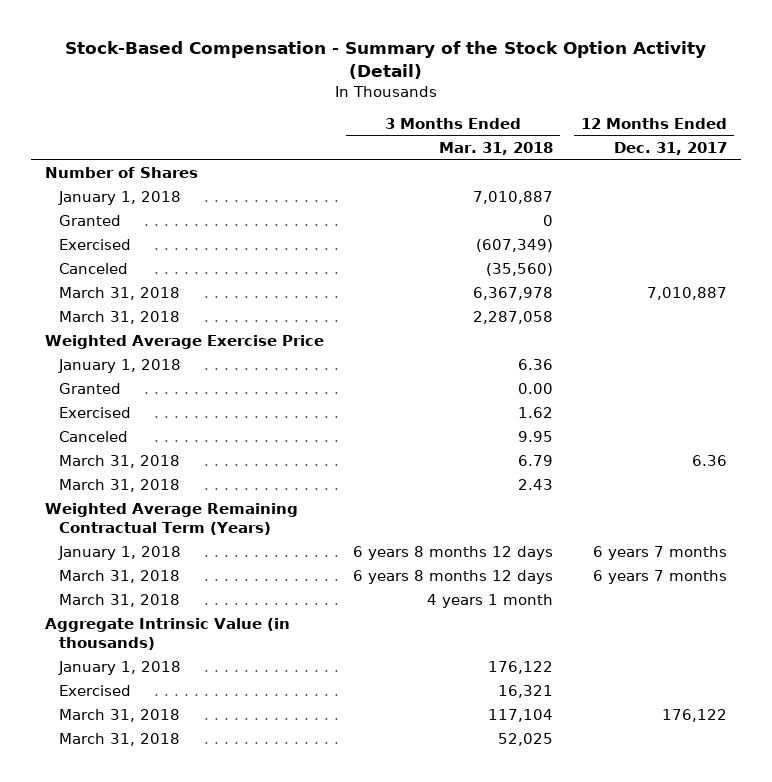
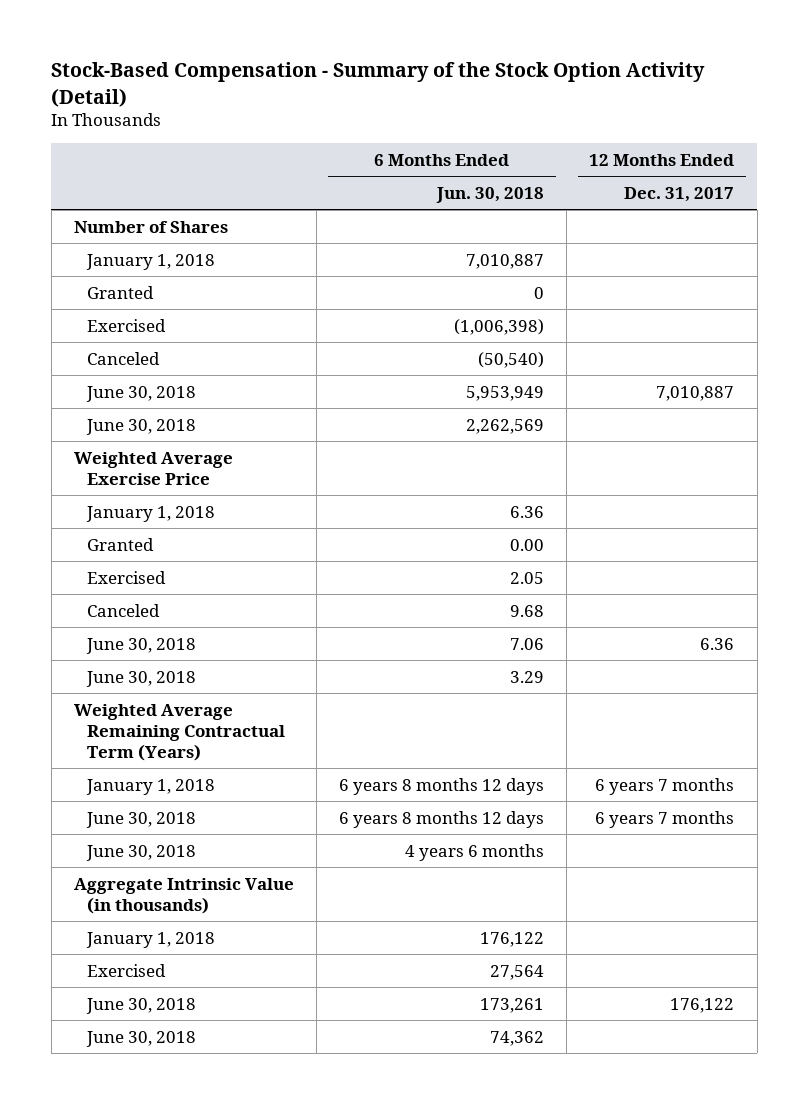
- | 3 Months Ended Mar. 31, 2018 | 12 Months Ended Dec. 31, 2017
+ | 6 Months Ended Jun. 30, 2018 | 12 Months Ended Dec. 31, 2017
- March 31, 2018 | 6,367,978 | 7,010,887
- March 31, 2018 | 2,287,058 |
+ June 30, 2018 | 5,953,949 | 7,010,887
+ June 30, 2018 | 2,262,569 |
- March 31, 2018 | 6.79 | 6.36
- March 31, 2018 | 2.43 |
+ June 30, 2018 | 7.06 | 6.36
+ June 30, 2018 | 3.29 |
- March 31, 2018 | 6 years 8 months 12 days | 6 years 7 months
- March 31, 2018 | 4 years 1 month |
+ June 30, 2018 | 6 years 8 months 12 days | 6 years 7 months
+ June 30, 2018 | 4 years 6 months |
- March 31, 2018 | 117,104 | 176,122
- March 31, 2018 | 52,025 |
+ June 30, 2018 | 173,261 | 176,122
+ June 30, 2018 | 74,362 |

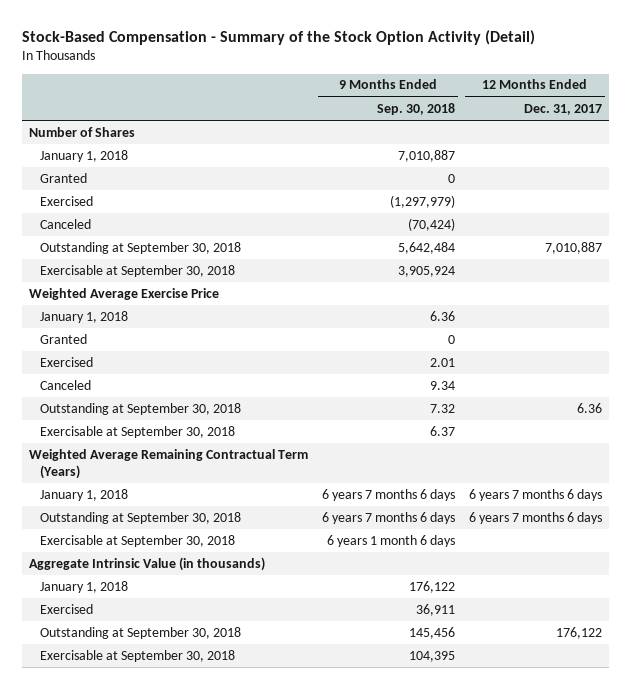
- | 6 Months Ended Jun. 30, 2018 | 12 Months Ended Dec. 31, 2017
+ | 9 Months Ended Sep. 30, 2018 | 12 Months Ended Dec. 31, 2017
- June 30, 2018 | 5,953,949 | 7,010,887
- June 30, 2018 | 2,262,569 |
+ Outstanding at September 30, 2018 | 5,642,484 | 7,010,887
+ Exercisable at September 30, 2018 | 3,905,924 |
- June 30, 2018 | 7.06 | 6.36
- June 30, 2018 | 3.29 |
+ Outstanding at September 30, 2018 | 7.32 | 6.36
+ Exercisable at September 30, 2018 | 6.37 |
- January 1, 2018 | 6 years 8 months 12 days | 6 years 7 months
- June 30, 2018 | 6 years 8 months 12 days | 6 years 7 months
- June 30, 2018 | 4 years 6 months |
+ January 1, 2018 | 6 years 7 months 6 days | 6 years 7 months 6 days
+ Outstanding at September 30, 2018 | 6 years 7 months 6 days | 6 years 7 months 6 days
+ Exercisable at September 30, 2018 | 6 years 1 month 6 days |
- June 30, 2018 | 173,261 | 176,122
- June 30, 2018 | 74,362 |
+ Outstanding at September 30, 2018 | 145,456 | 176,122
+ Exercisable at September 30, 2018 | 104,395 |

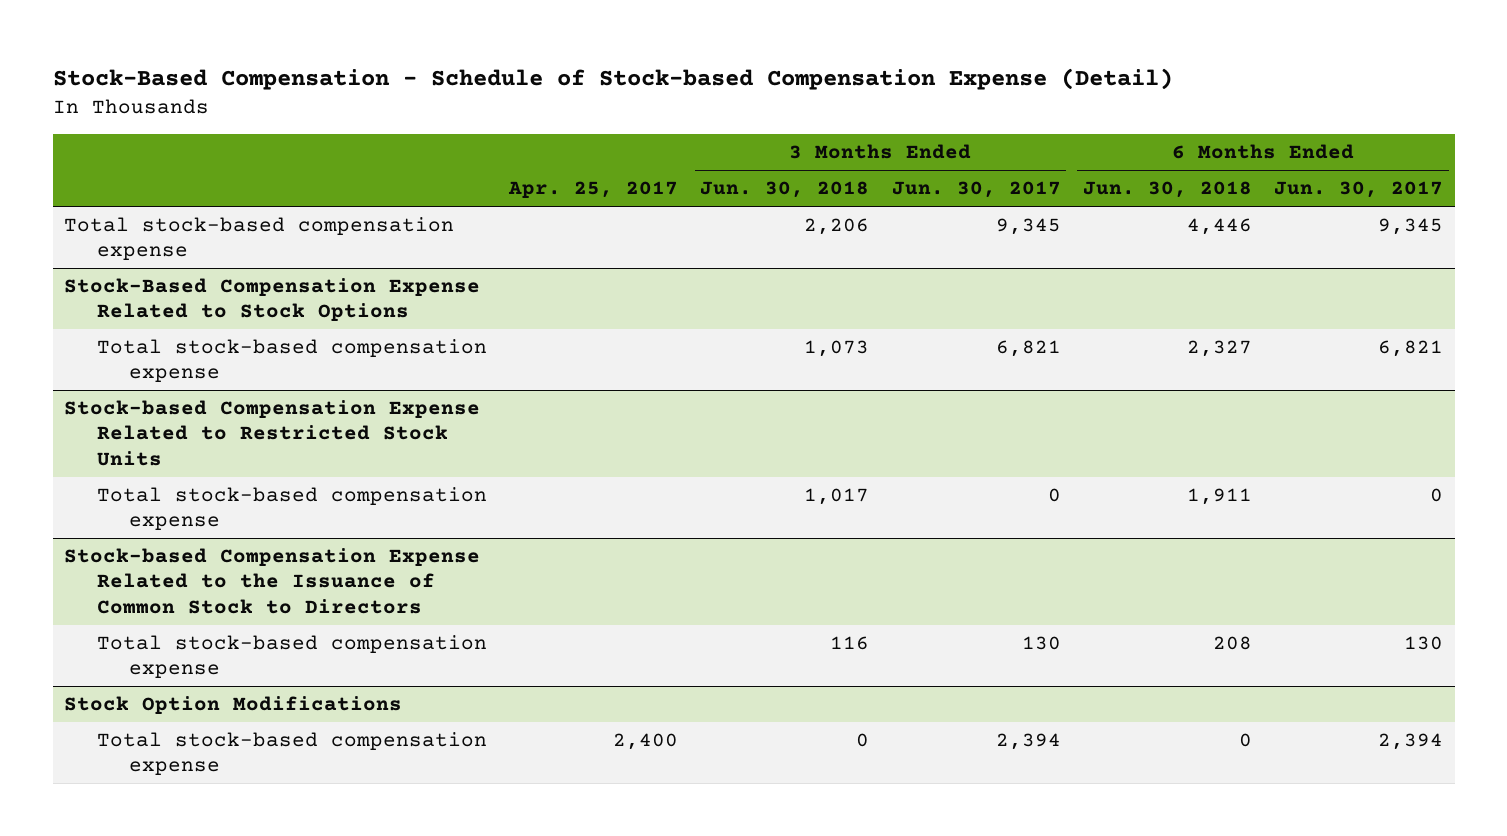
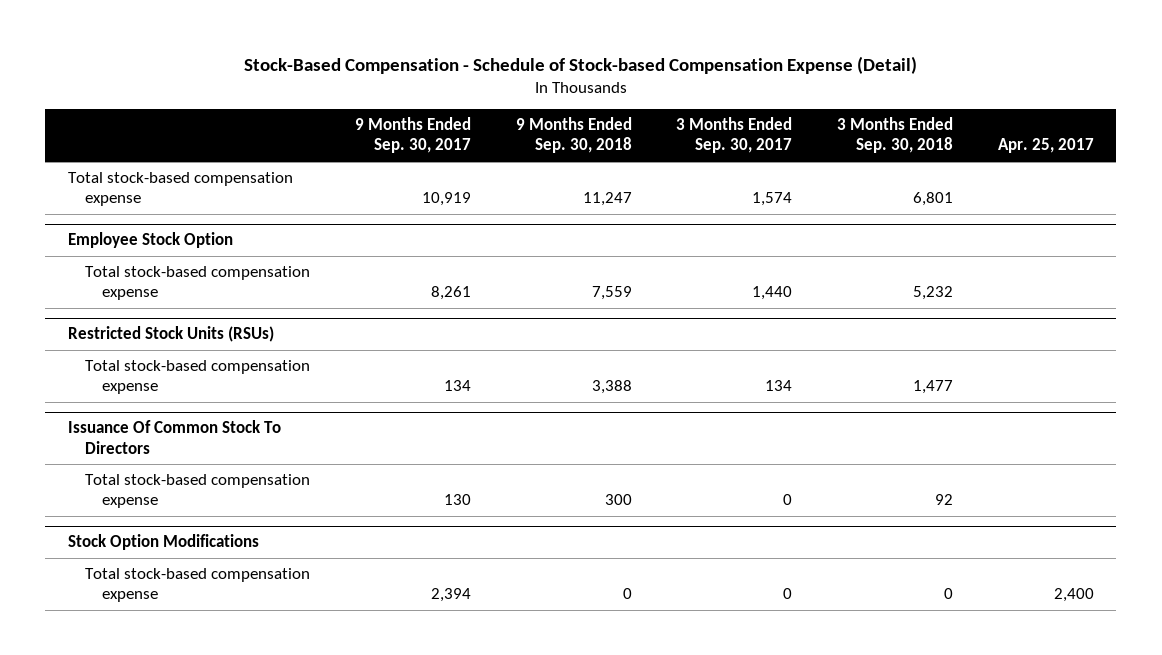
- | Apr. 25, 2017 | 3 Months Ended Jun. 30, 2018 | 3 Months Ended Jun. 30, 2017 | 6 Months Ended Jun. 30, 2018 | 6 Months Ended Jun. 30, 2017
+ | 9 Months Ended Sep. 30, 2017 | 9 Months Ended Sep. 30, 2018 | 3 Months Ended Sep. 30, 2017 | 3 Months Ended Sep. 30, 2018 | Apr. 25, 2017
- Stock-Based Compensation Expense Related to Stock Options
+ Employee Stock Option
- Stock-based Compensation Expense Related to Restricted Stock Units
+ Restricted Stock Units (RSUs)
- Stock-based Compensation Expense Related to the Issuance of Common Stock to Directors
+ Issuance Of Common Stock To Directors

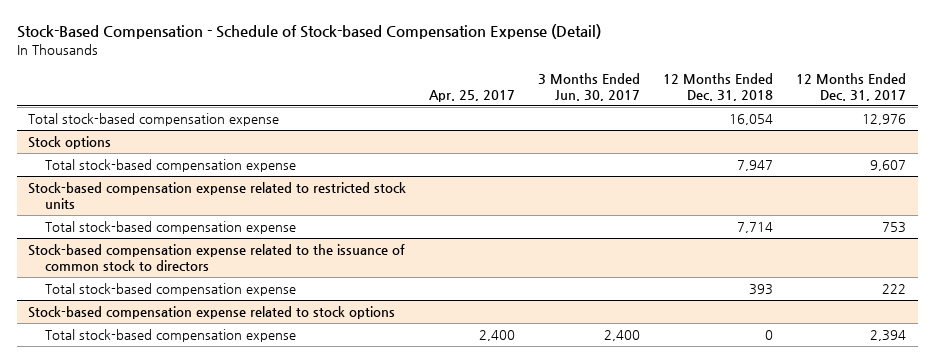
- | 9 Months Ended Sep. 30, 2017 | 9 Months Ended Sep. 30, 2018 | 3 Months Ended Sep. 30, 2017 | 3 Months Ended Sep. 30, 2018 | Apr. 25, 2017
+ | Apr. 25, 2017 | 3 Months Ended Jun. 30, 2017 | 12 Months Ended Dec. 31, 2018 | 12 Months Ended Dec. 31, 2017
- Employee Stock Option
+ Stock options
- Restricted Stock Units (RSUs)
+ Stock-based compensation expense related to restricted stock units
- Issuance Of Common Stock To Directors
+ Stock-based compensation expense related to the issuance of common stock to directors
- Stock Option Modifications
+ Stock-based compensation expense related to stock options

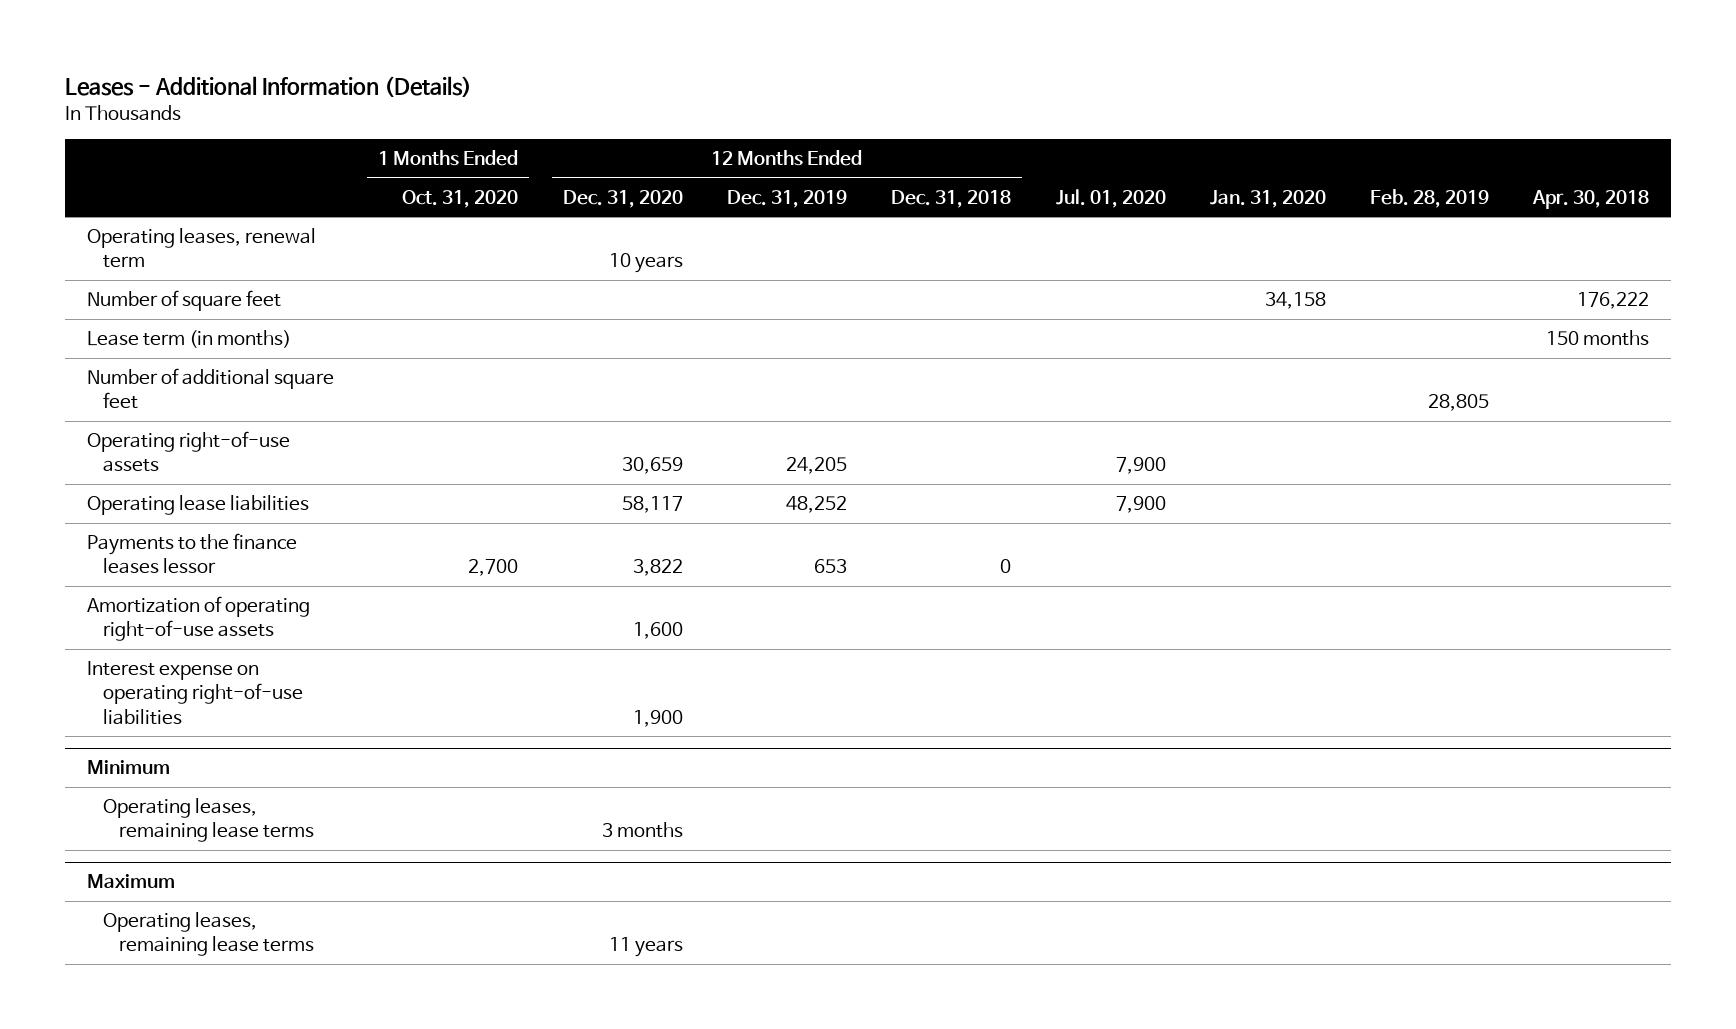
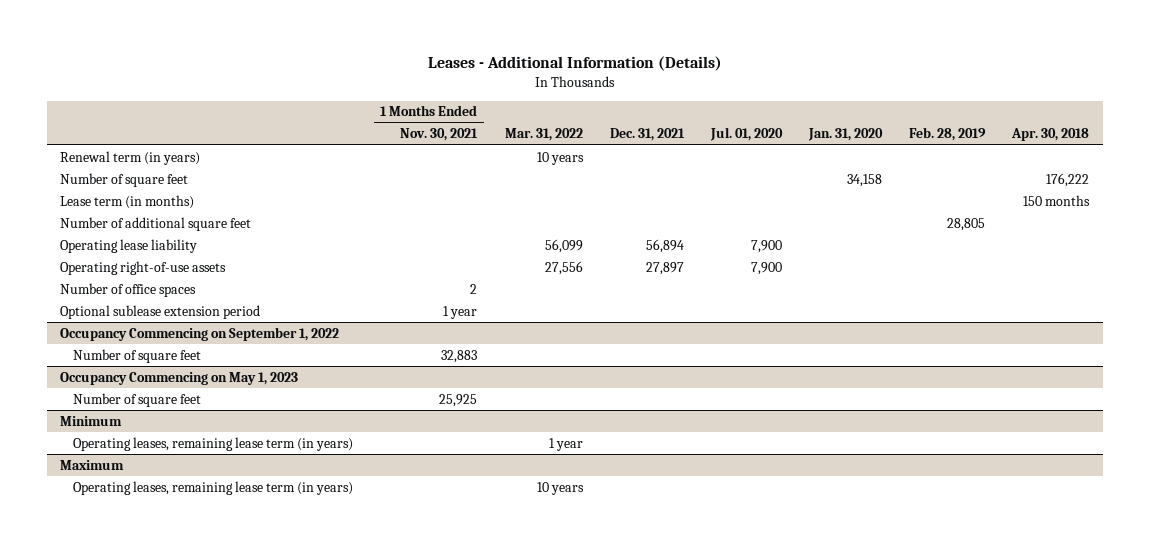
- | 1 Months Ended Oct. 31, 2020 | 12 Months Ended Dec. 31, 2020 | 12 Months Ended Dec. 31, 2019 | 12 Months Ended Dec. 31, 2018 | Jul. 01, 2020 | Jan. 31, 2020 | Feb. 28, 2019 | Apr. 30, 2018
+ | 1 Months Ended Nov. 30, 2021 | Mar. 31, 2022 | Dec. 31, 2021 | Jul. 01, 2020 | Jan. 31, 2020 | Feb. 28, 2019 | Apr. 30, 2018
- Operating leases, renewal term | | 10 years | | | | | |
+ Renewal term (in years) | | 10 years | | | | |
+ Operating lease liability | | 56,099 | 56,894 | 7,900 | | |
- Operating lease liabilities | | 58,117 | 48,252 | | 7,900 | | |
- Payments to the finance leases lessor | 2,700 | 3,822 | 653 | 0 | | | |
- Amortization of operating right-of-use assets | | 1,600 | | | | | |
- Interest expense on operating right-of-use liabilities | | 1,900 | | | | | |
+ Number of office spaces | 2 | | | | | |
+ Optional sublease extension period | 1 year | | | | | |
+ Occupancy Commencing on September 1, 2022
+ Number of square feet | 32,883 | | | | | |
+ Occupancy Commencing on May 1, 2023
+ Number of square feet | 25,925 | | | | | |
@ Minimum
- Operating leases, remaining lease terms | | 3 months | | | | | |
+ Operating leases, remaining lease term (in years) | | 1 year | | | | |
@ Maximum
- Operating leases, remaining lease terms | | 11 years | | | | | |
+ Operating leases, remaining lease term (in years) | | 10 years | | | | |

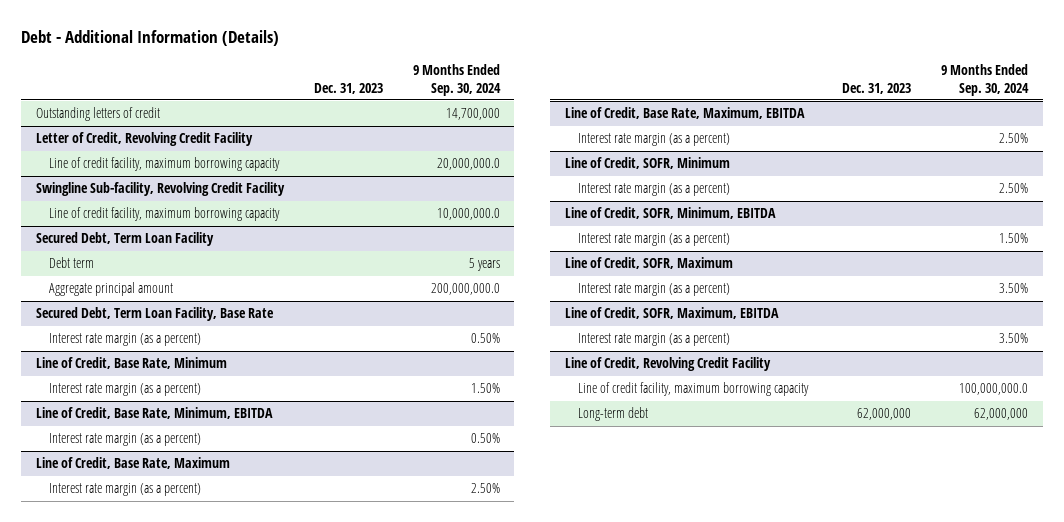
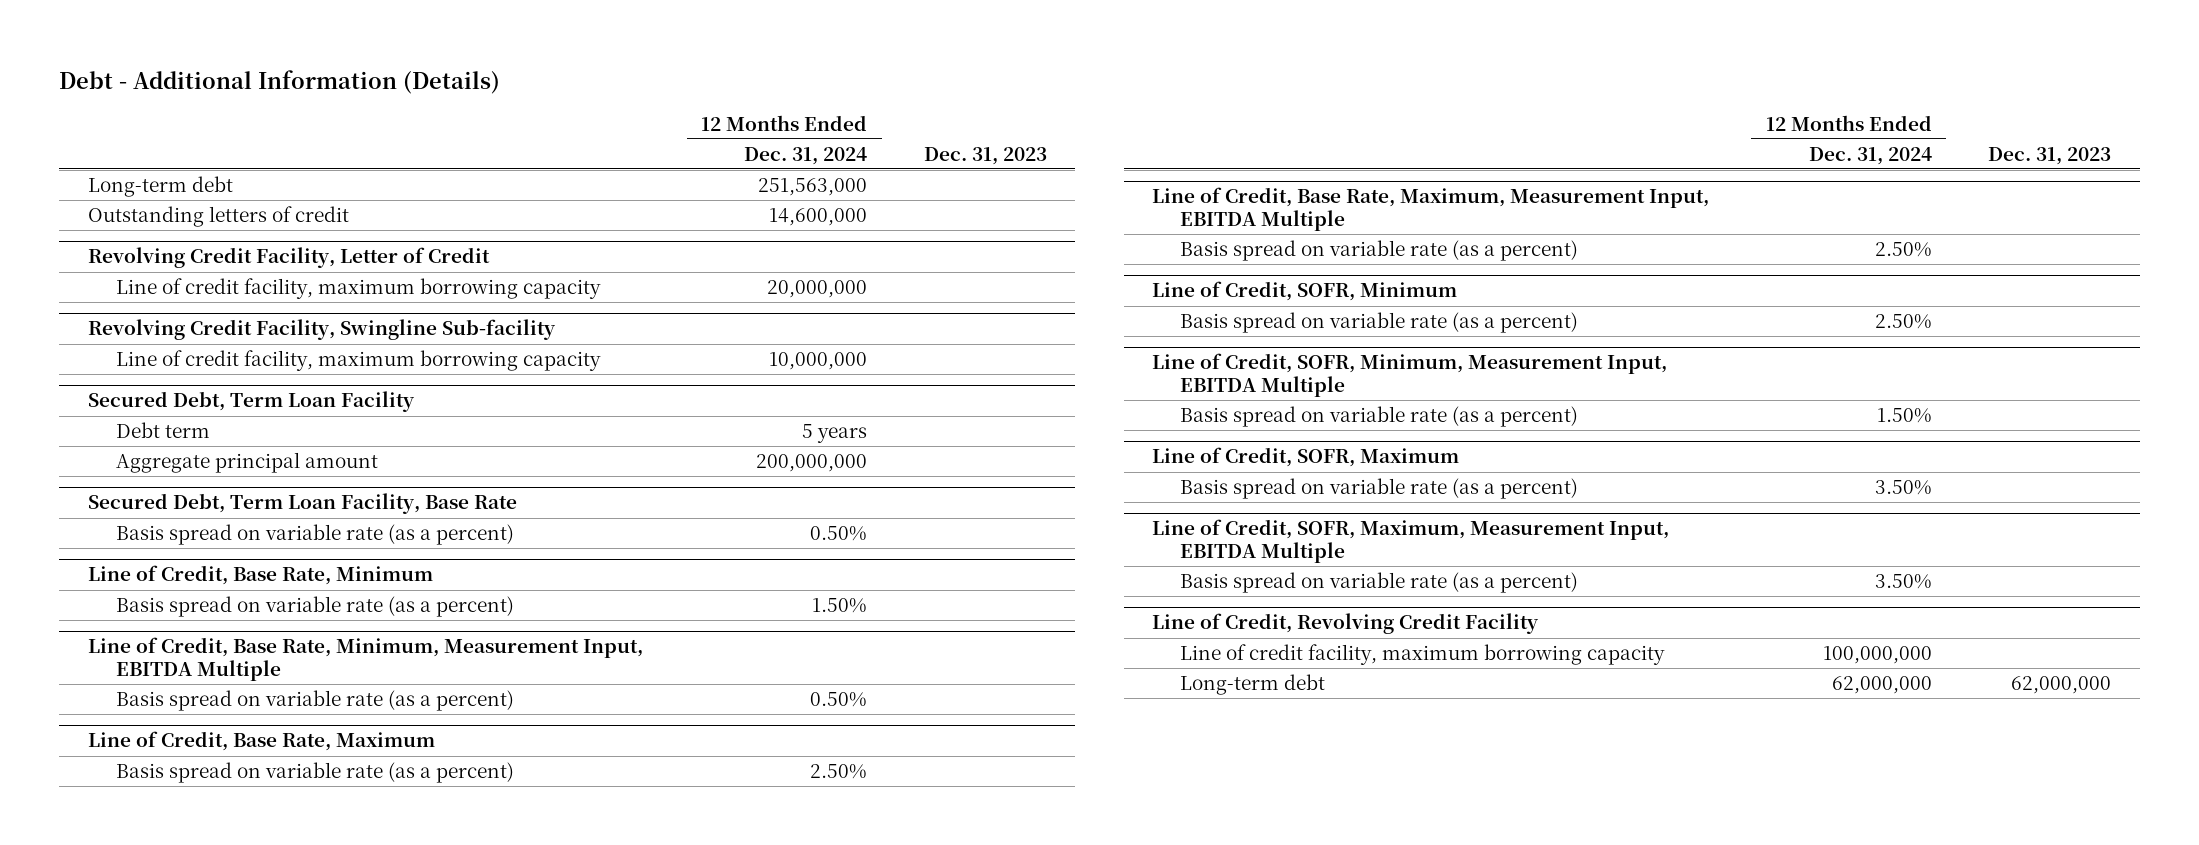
- | Dec. 31, 2023 | 9 Months Ended Sep. 30, 2024
+ | 12 Months Ended Dec. 31, 2024 | Dec. 31, 2023
+ Long-term debt | 251,563,000 |
- Letter of Credit, Revolving Credit Facility
+ Revolving Credit Facility, Letter of Credit
- Swingline Sub-facility, Revolving Credit Facility
+ Revolving Credit Facility, Swingline Sub-facility
@ Secured Debt, Term Loan Facility, Base Rate
- Interest rate margin (as a percent) | | 0.50%
+ Basis spread on variable rate (as a percent) | 0.50% |
@ Line of Credit, Base Rate, Minimum
- Interest rate margin (as a percent) | | 1.50%
- Line of Credit, Base Rate, Minimum, EBITDA
- Interest rate margin (as a percent) | | 0.50%
@ Line of Credit, Base Rate, Minimum
+ Basis spread on variable rate (as a percent) | 1.50% |
+ Line of Credit, Base Rate, Minimum, Measurement Input, EBITDA Multiple
+ Basis spread on variable rate (as a percent) | 0.50% |
@ Line of Credit, Base Rate, Maximum
- Interest rate margin (as a percent) | | 2.50%
- Line of Credit, Base Rate, Maximum, EBITDA
- Interest rate margin (as a percent) | | 2.50%
@ Line of Credit, Base Rate, Maximum
+ Basis spread on variable rate (as a percent) | 2.50% |
+ Line of Credit, Base Rate, Maximum, Measurement Input, EBITDA Multiple
+ Basis spread on variable rate (as a percent) | 2.50% |
@ Line of Credit, SOFR, Minimum
- Interest rate margin (as a percent) | | 2.50%
- Line of Credit, SOFR, Minimum, EBITDA
- Interest rate margin (as a percent) | | 1.50%
@ Line of Credit, SOFR, Minimum
+ Basis spread on variable rate (as a percent) | 2.50% |
+ Line of Credit, SOFR, Minimum, Measurement Input, EBITDA Multiple
+ Basis spread on variable rate (as a percent) | 1.50% |
@ Line of Credit, SOFR, Maximum
- Interest rate margin (as a percent) | | 3.50%
- Line of Credit, SOFR, Maximum, EBITDA
- Interest rate margin (as a percent) | | 3.50%
@ Line of Credit, SOFR, Maximum
+ Basis spread on variable rate (as a percent) | 3.50% |
+ Line of Credit, SOFR, Maximum, Measurement Input, EBITDA Multiple
+ Basis spread on variable rate (as a percent) | 3.50% |

